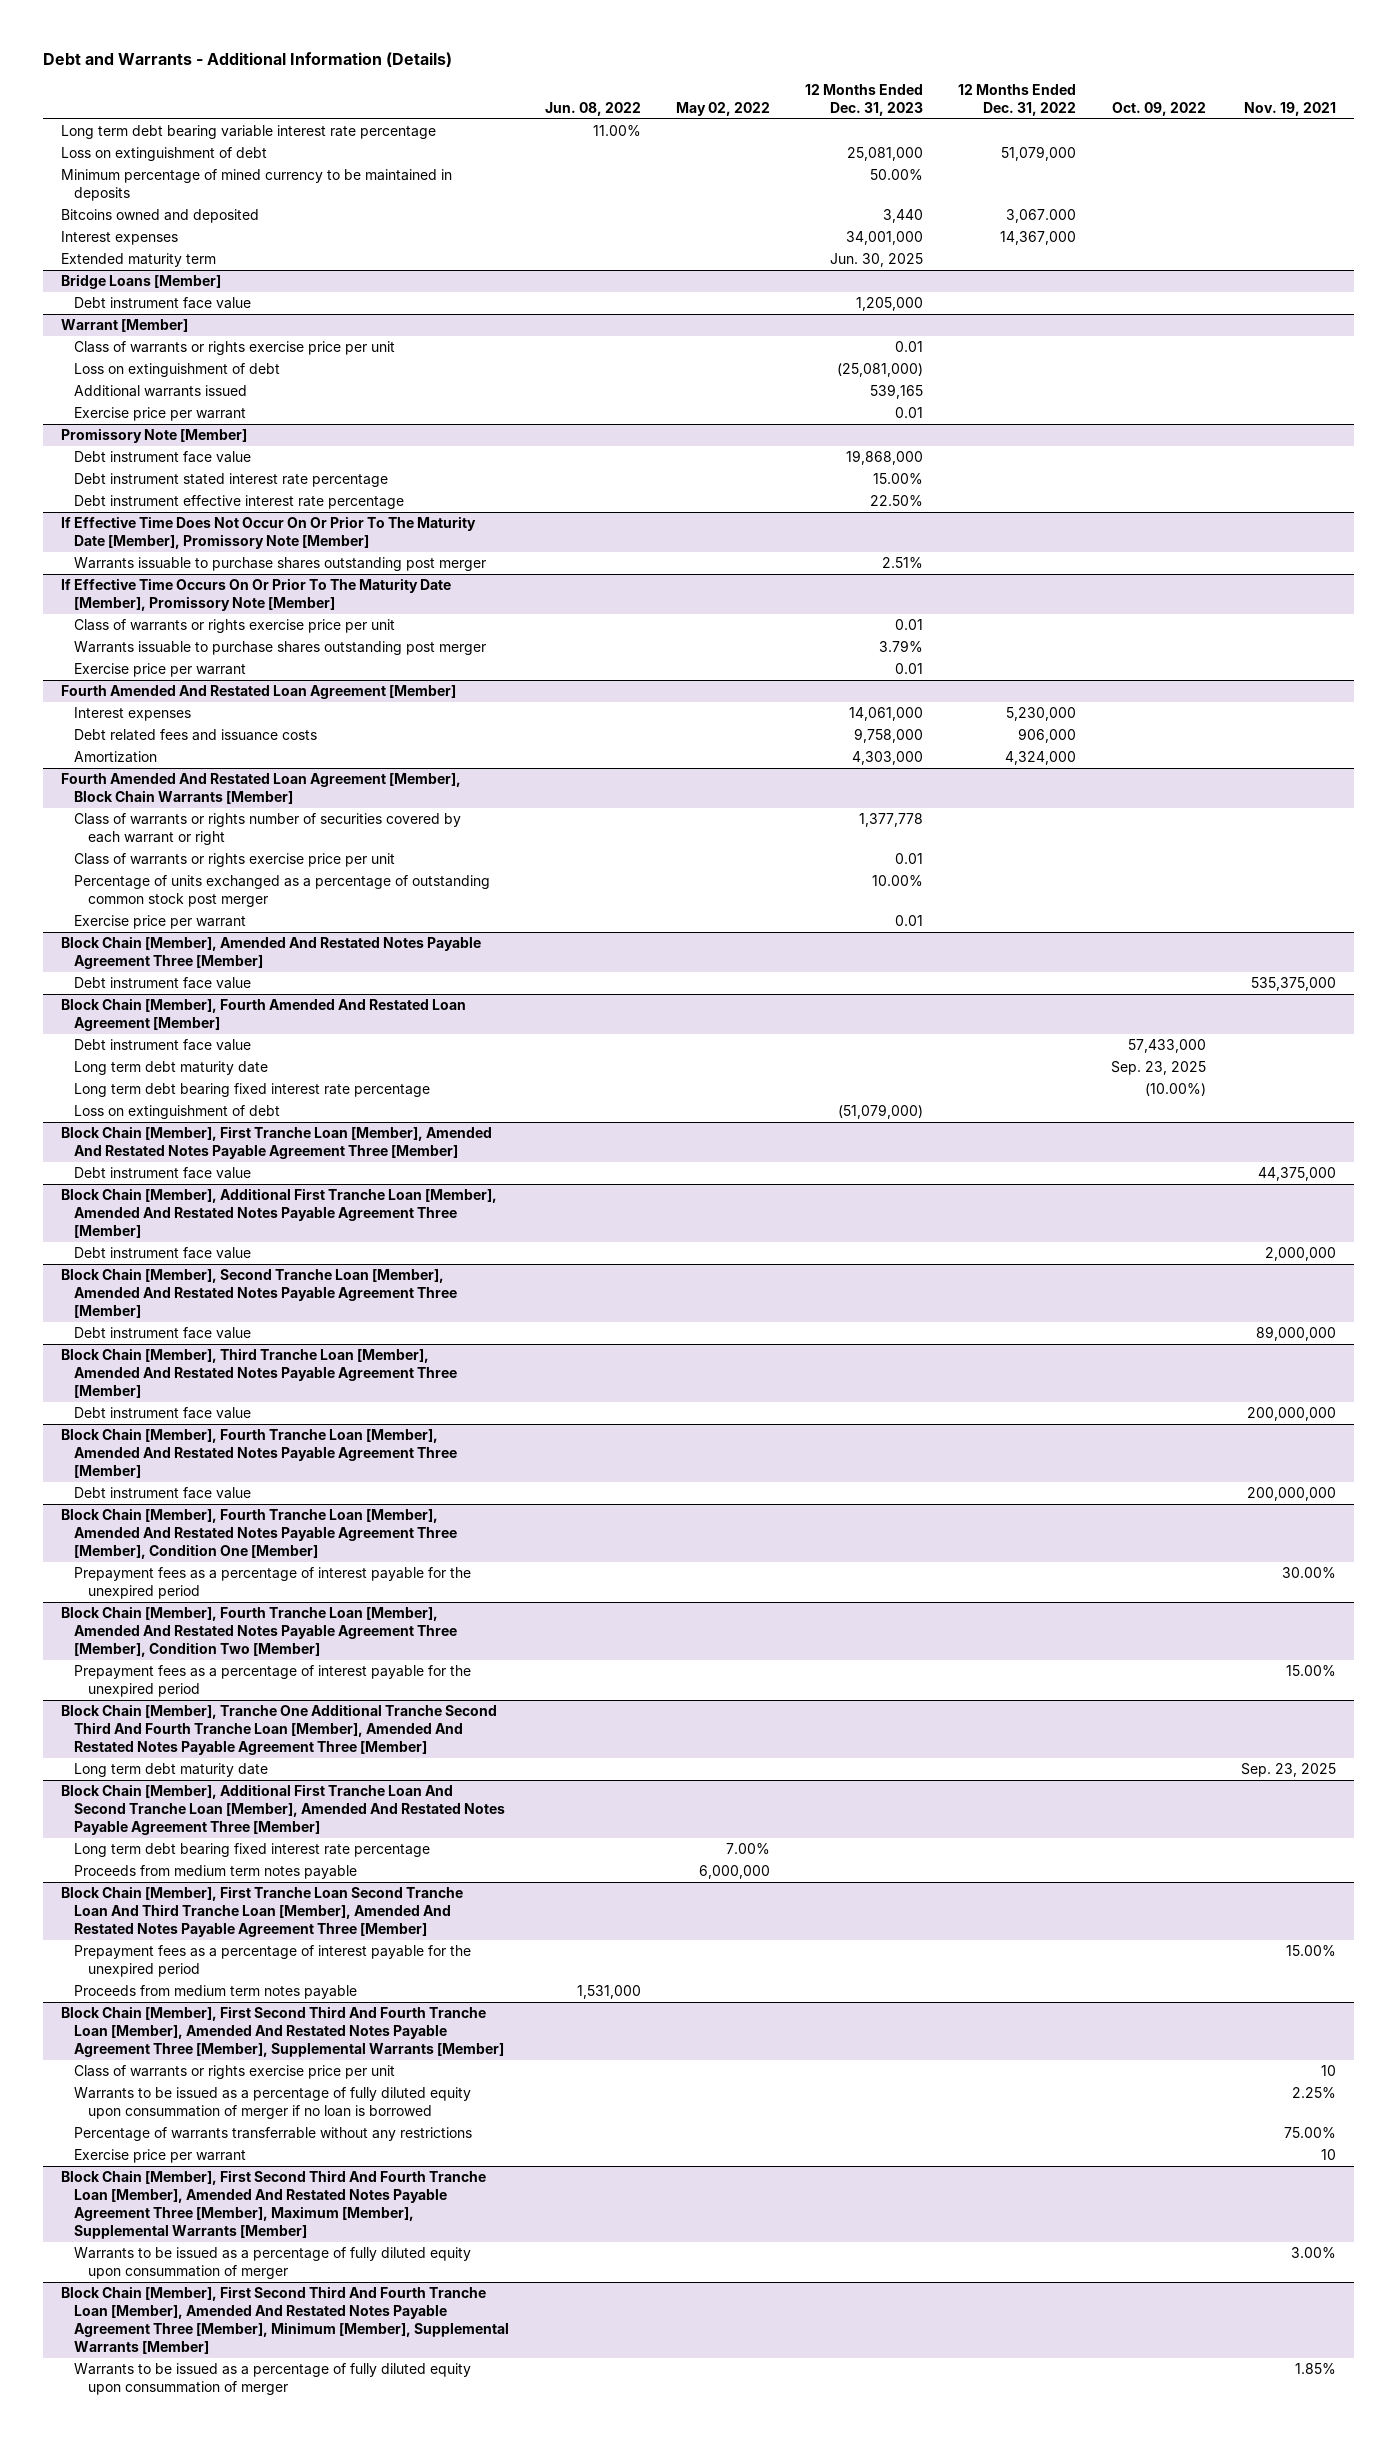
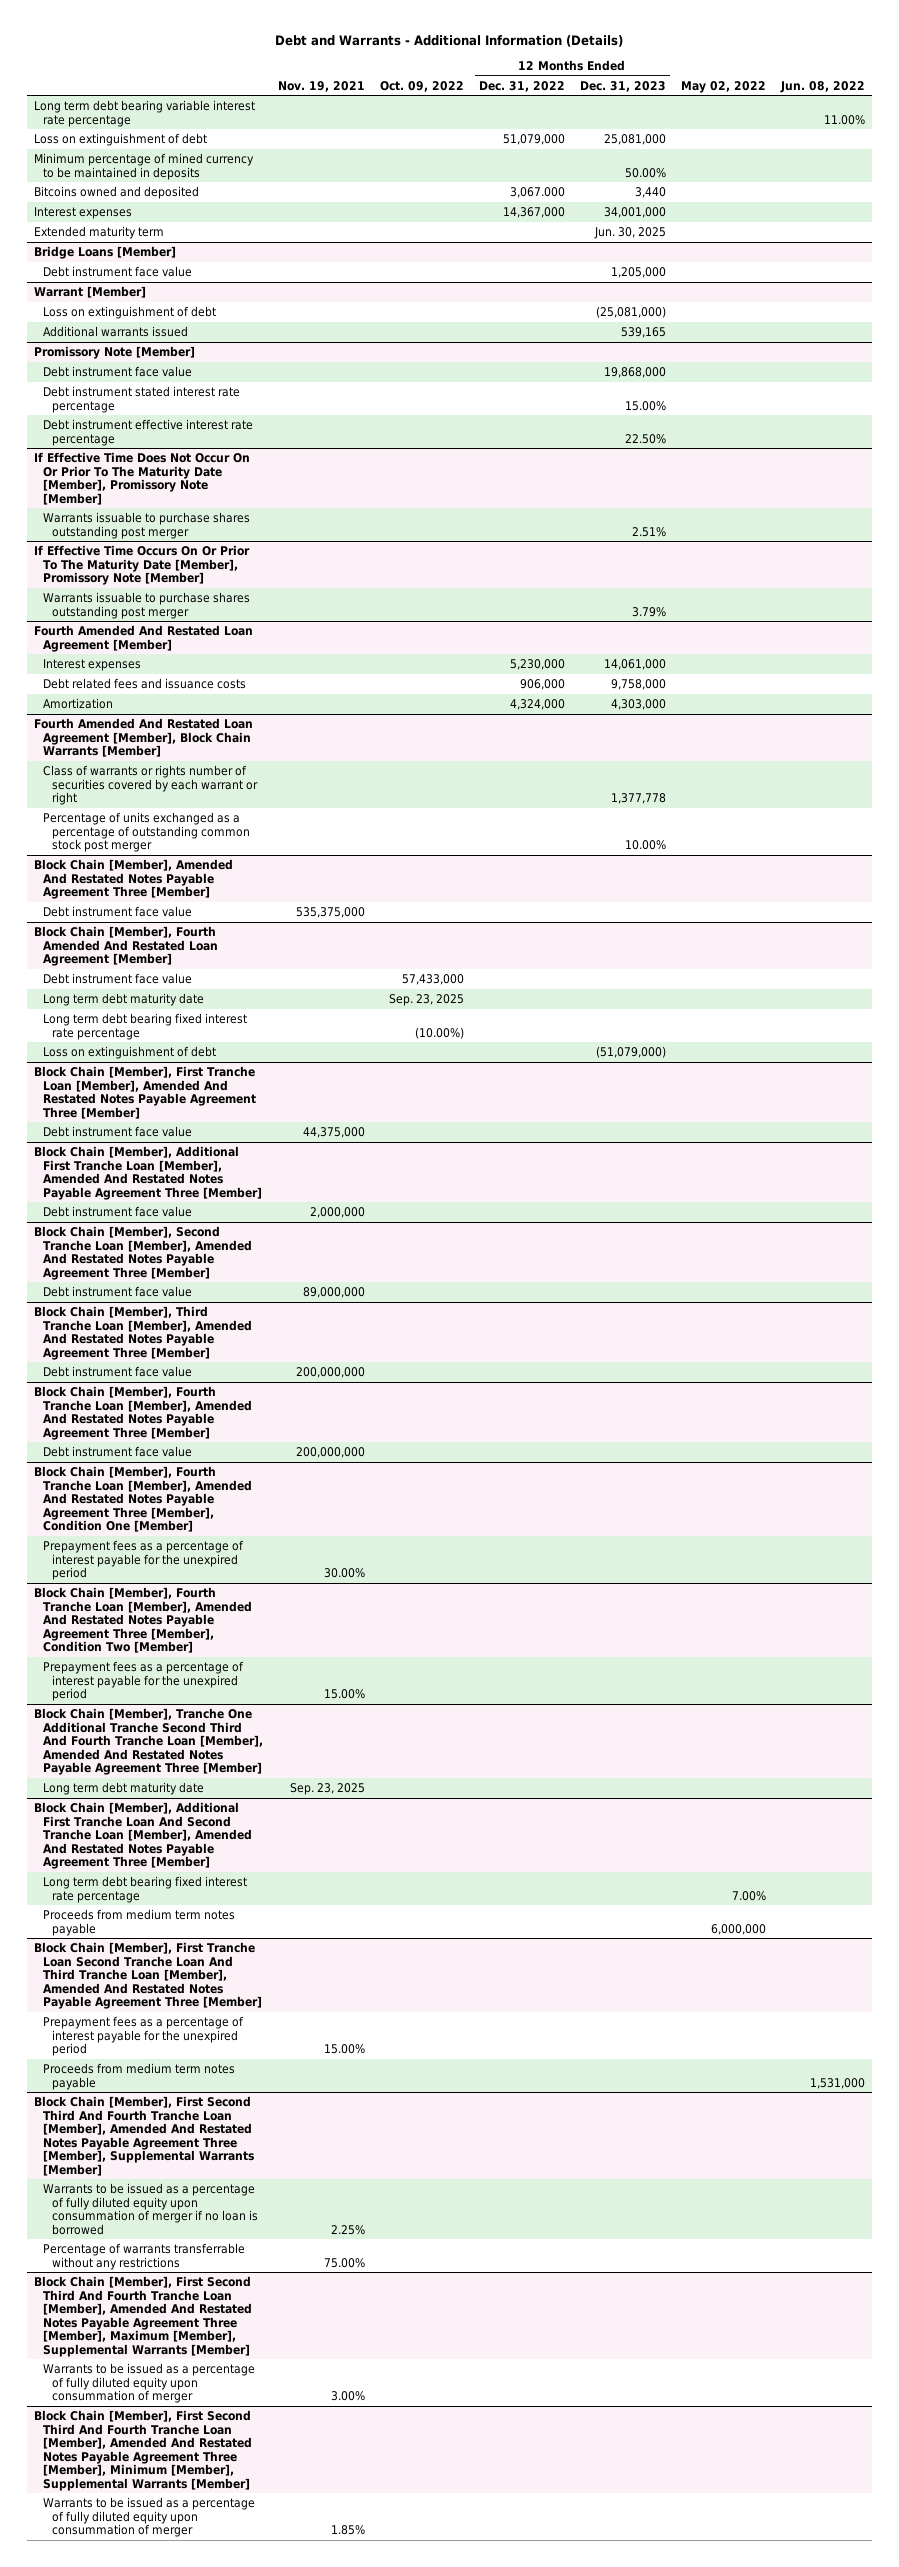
- | Jun. 08, 2022 | May 02, 2022 | 12 Months Ended Dec. 31, 2023 | 12 Months Ended Dec. 31, 2022 | Oct. 09, 2022 | Nov. 19, 2021
+ | Nov. 19, 2021 | Oct. 09, 2022 | 12 Months Ended Dec. 31, 2022 | 12 Months Ended Dec. 31, 2023 | May 02, 2022 | Jun. 08, 2022
@ Warrant [Member]
- Class of warrants or rights exercise price per unit | | | 0.01 | | |
- Exercise price per warrant | | | 0.01 | | |
@ If Effective Time Occurs On Or Prior To The Maturity Date [Member], Promissory Note [Member]
- Class of warrants or rights exercise price per unit | | | 0.01 | | |
- Exercise price per warrant | | | 0.01 | | |
@ Fourth Amended And Restated Loan Agreement [Member], Block Chain Warrants [Member]
- Class of warrants or rights exercise price per unit | | | 0.01 | | |
- Exercise price per warrant | | | 0.01 | | |
@ Block Chain [Member], First Second Third And Fourth Tranche Loan [Member], Amended And Restated Notes Payable Agreement Three [Member], Supplemental Warrants [Member]
- Class of warrants or rights exercise price per unit | | | | | | 10
- Exercise price per warrant | | | | | | 10

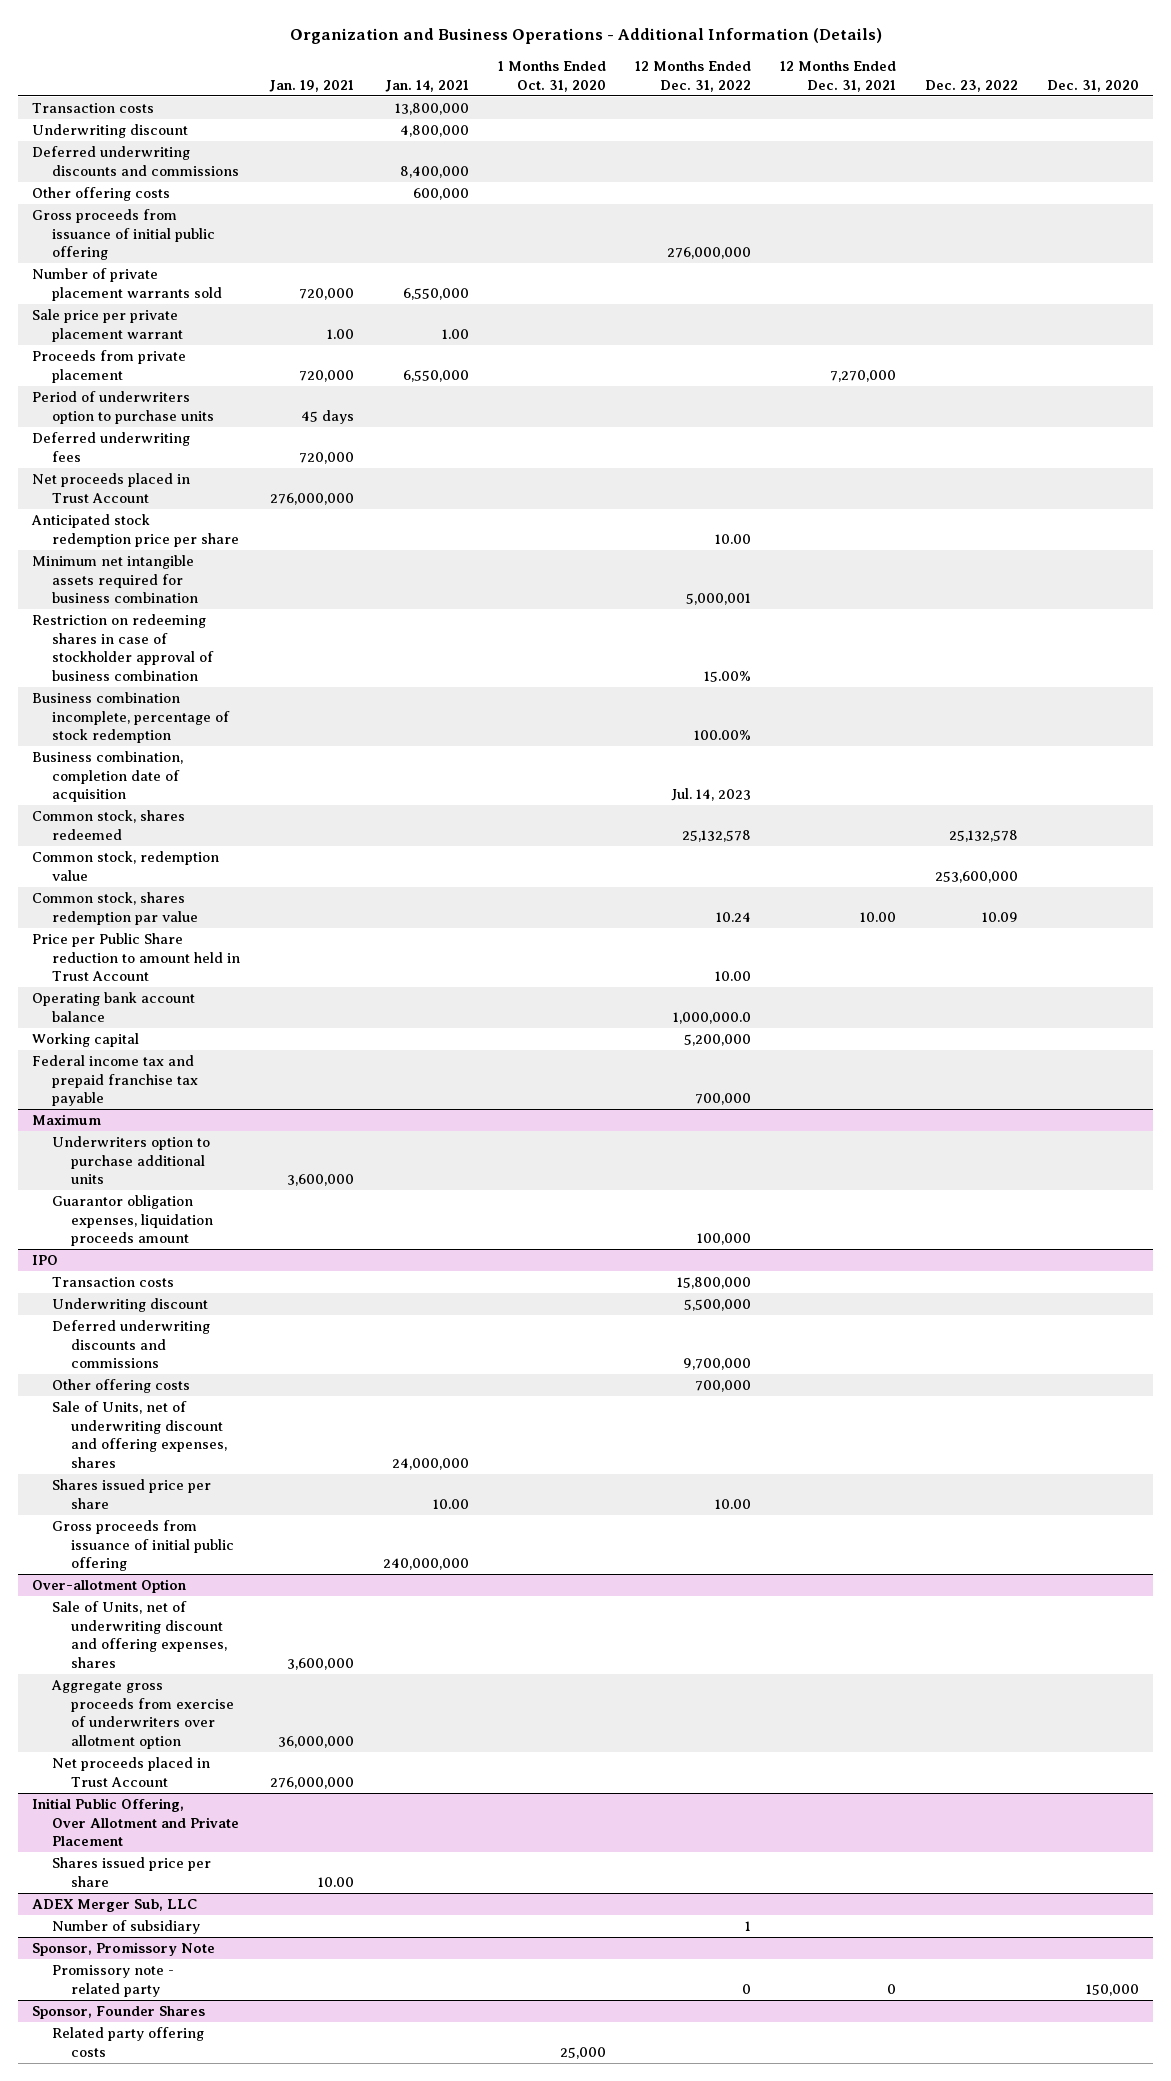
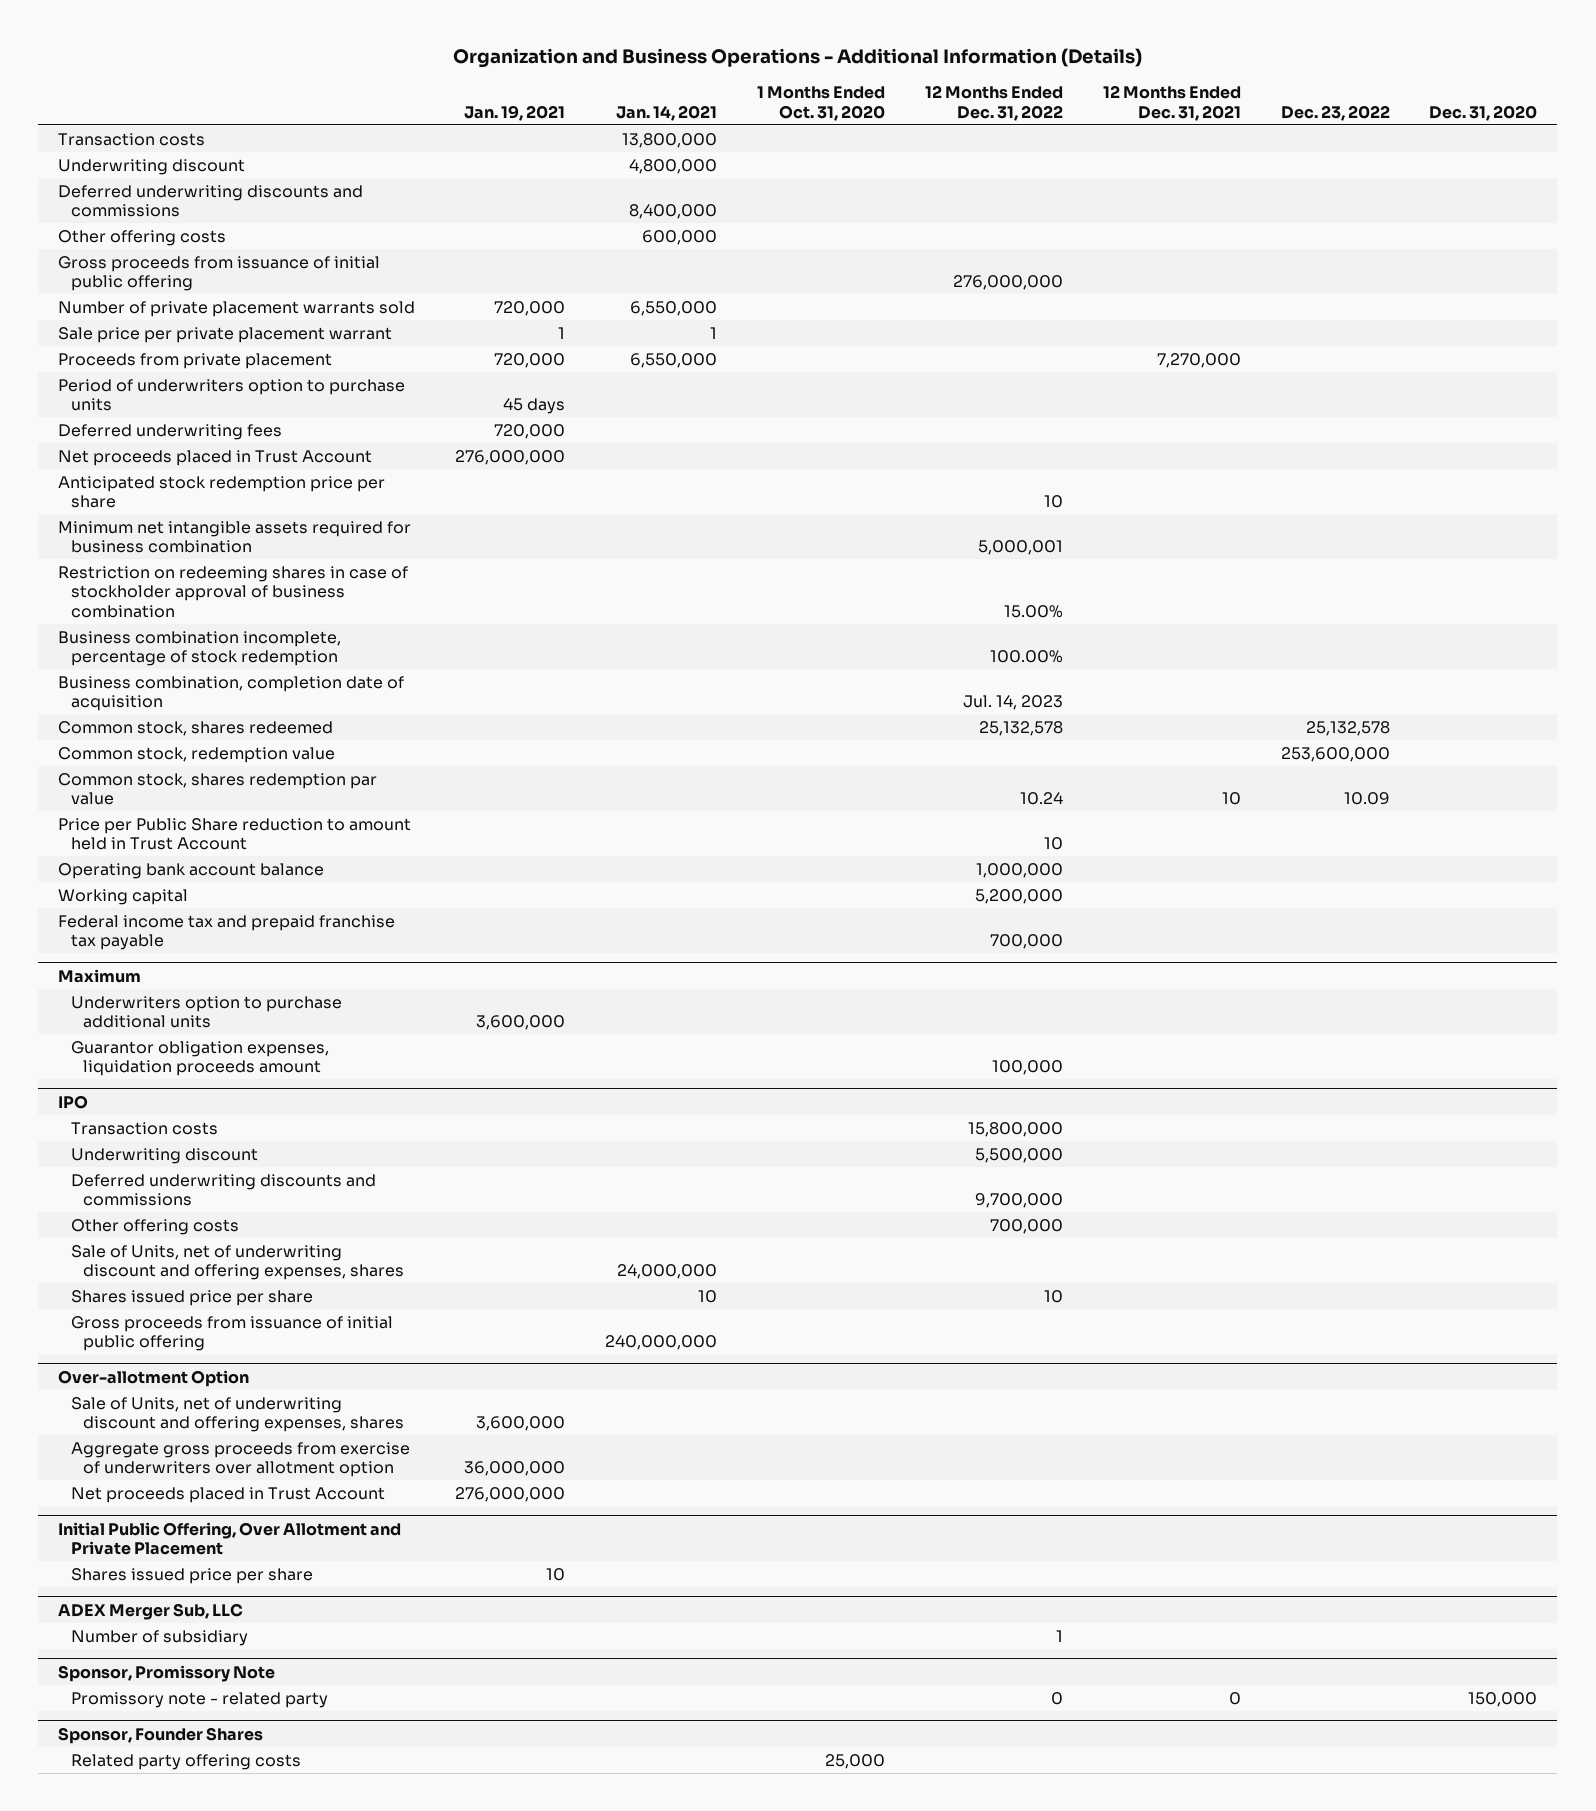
- Sale price per private placement warrant | 1.00 | 1.00 | | | | |
+ Sale price per private placement warrant | 1 | 1 | | | | |
- Anticipated stock redemption price per share | | | | 10.00 | | |
+ Anticipated stock redemption price per share | | | | 10 | | |
- Common stock, shares redemption par value | | | | 10.24 | 10.00 | 10.09 |
- Price per Public Share reduction to amount held in Trust Account | | | | 10.00 | | |
- Operating bank account balance | | | | 1,000,000.0 | | |
+ Common stock, shares redemption par value | | | | 10.24 | 10 | 10.09 |
+ Price per Public Share reduction to amount held in Trust Account | | | | 10 | | |
+ Operating bank account balance | | | | 1,000,000 | | |
@ IPO
- Shares issued price per share | | 10.00 | | 10.00 | | |
+ Shares issued price per share | | 10 | | 10 | | |
@ Initial Public Offering, Over Allotment and Private Placement
- Shares issued price per share | 10.00 | | | | | |
+ Shares issued price per share | 10 | | | | | |

